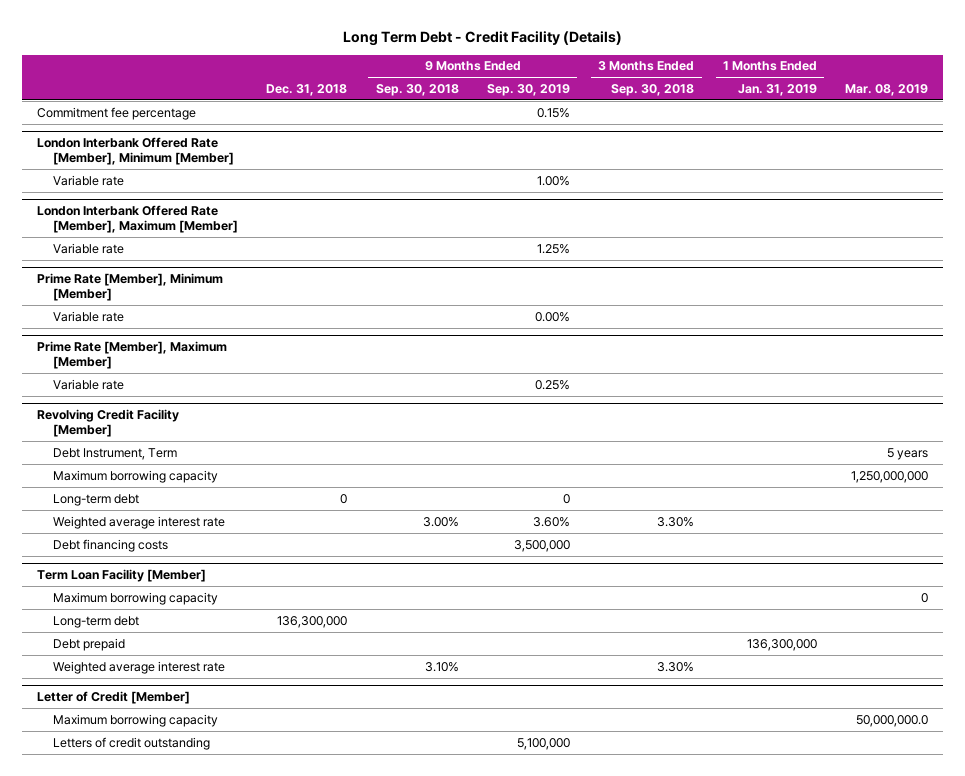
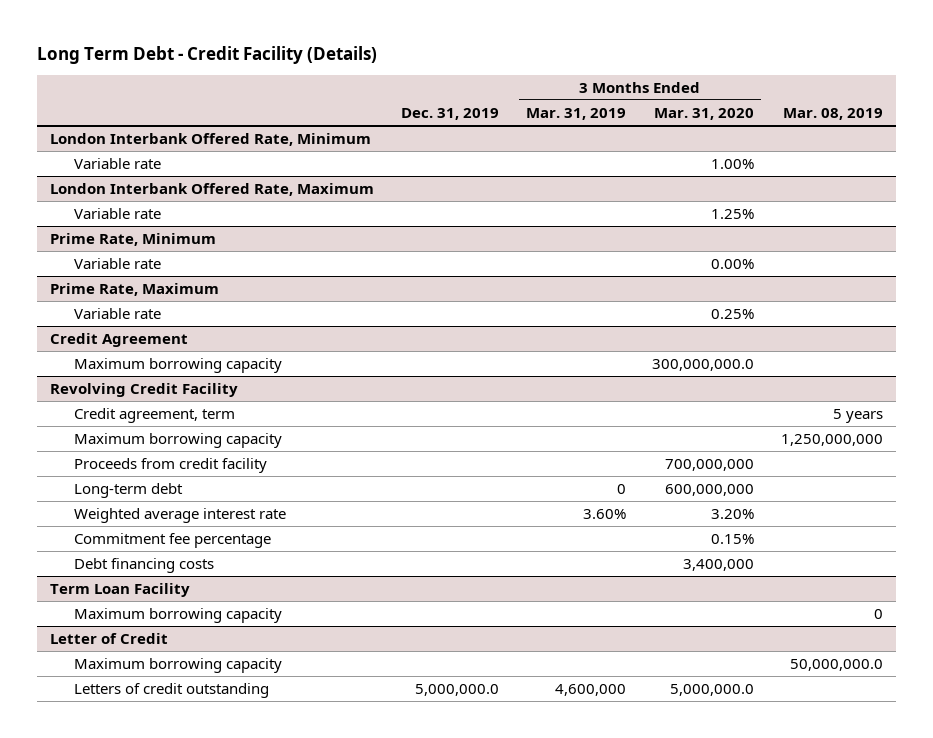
- | Dec. 31, 2018 | 9 Months Ended Sep. 30, 2018 | 9 Months Ended Sep. 30, 2019 | 3 Months Ended Sep. 30, 2018 | 1 Months Ended Jan. 31, 2019 | Mar. 08, 2019
+ | Dec. 31, 2019 | 3 Months Ended Mar. 31, 2019 | 3 Months Ended Mar. 31, 2020 | Mar. 08, 2019
- Commitment fee percentage | | | 0.15% | | |
- London Interbank Offered Rate [Member], Minimum [Member]
+ London Interbank Offered Rate, Minimum
- London Interbank Offered Rate [Member], Maximum [Member]
+ London Interbank Offered Rate, Maximum
- Prime Rate [Member], Minimum [Member]
+ Prime Rate, Minimum
- Prime Rate [Member], Maximum [Member]
+ Prime Rate, Maximum
- Revolving Credit Facility [Member]
- Debt Instrument, Term | | | | | | 5 years
+ Credit Agreement
+ Maximum borrowing capacity | | | 300,000,000.0 |
+ Revolving Credit Facility
+ Credit agreement, term | | | | 5 years
+ Proceeds from credit facility | | | 700,000,000 |
+ Commitment fee percentage | | | 0.15% |
- Term Loan Facility [Member]
+ Term Loan Facility
- Long-term debt | 136,300,000 | | | | |
- Debt prepaid | | | | | 136,300,000 |
- Weighted average interest rate | | 3.10% | | 3.30% | |
- Letter of Credit [Member]
+ Letter of Credit

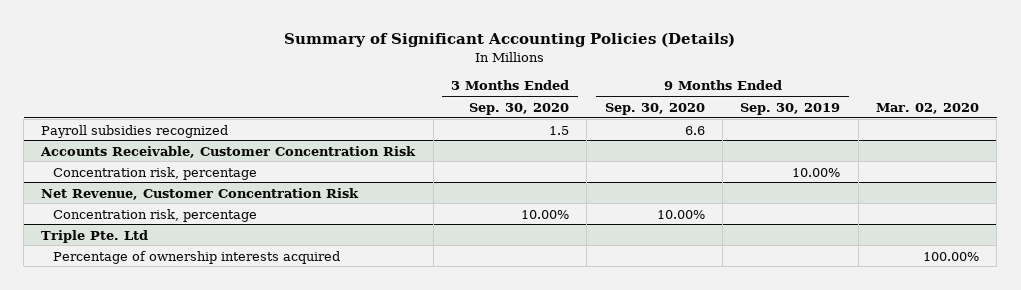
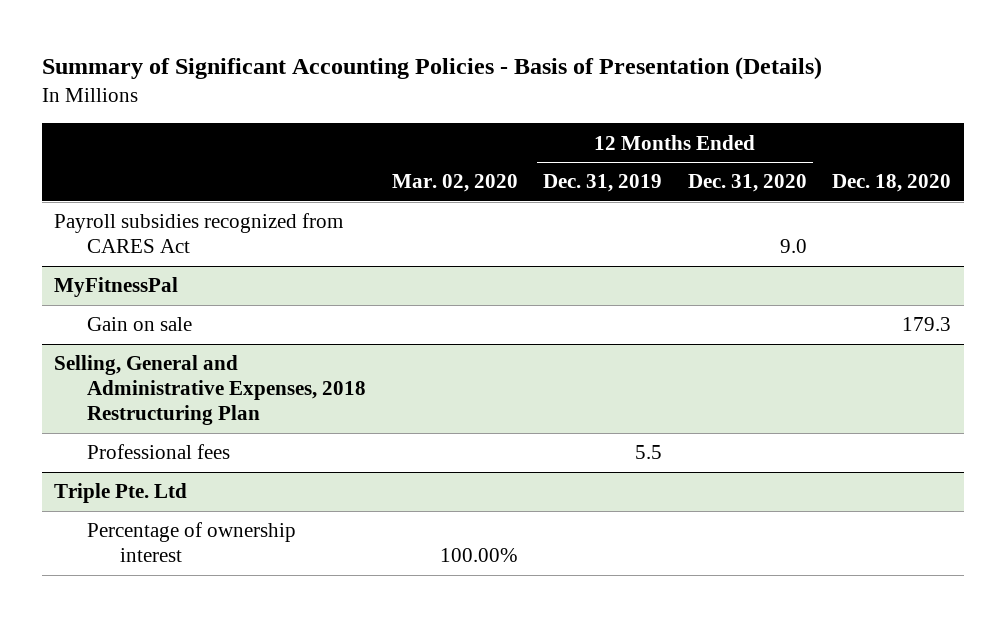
- Summary of Significant Accounting Policies (Details)
+ Summary of Significant Accounting Policies - Basis of Presentation (Details)
- | 3 Months Ended Sep. 30, 2020 | 9 Months Ended Sep. 30, 2020 | 9 Months Ended Sep. 30, 2019 | Mar. 02, 2020
+ | Mar. 02, 2020 | 12 Months Ended Dec. 31, 2019 | 12 Months Ended Dec. 31, 2020 | Dec. 18, 2020
- Payroll subsidies recognized | 1.5 | 6.6 | |
- Accounts Receivable, Customer Concentration Risk
- Concentration risk, percentage | | | 10.00% |
- Net Revenue, Customer Concentration Risk
- Concentration risk, percentage | 10.00% | 10.00% | |
+ Payroll subsidies recognized from CARES Act | | | 9.0 |
+ MyFitnessPal
+ Gain on sale | | | | 179.3
+ Selling, General and Administrative Expenses, 2018 Restructuring Plan
+ Professional fees | | 5.5 | |
@ Triple Pte. Ltd
- Percentage of ownership interests acquired | | | | 100.00%
+ Percentage of ownership interest | 100.00% | | |

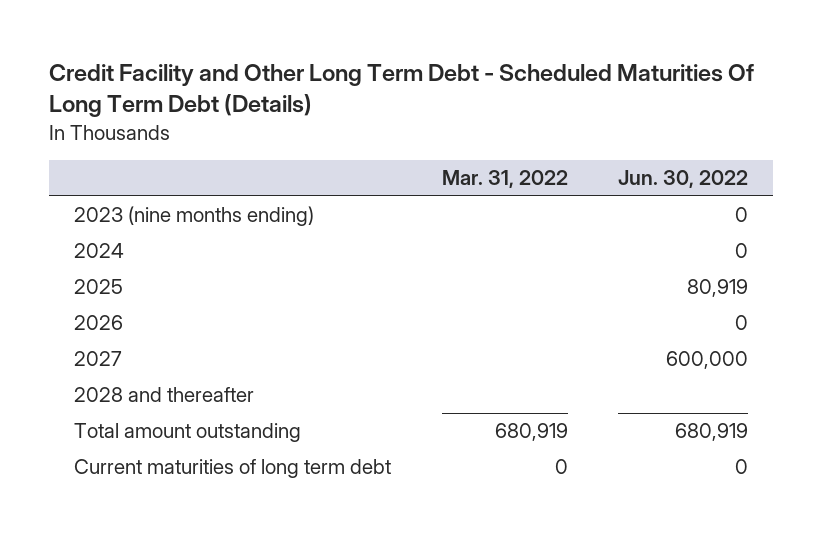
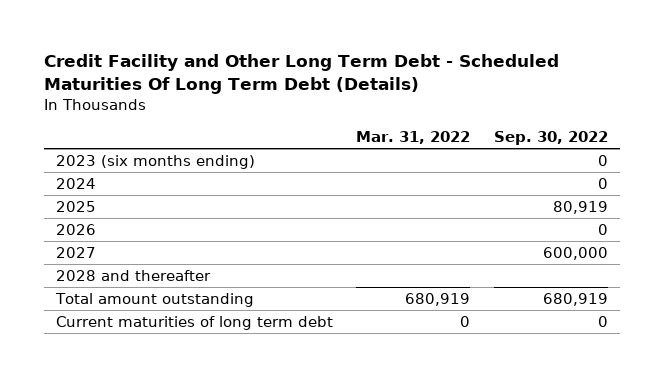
- | Mar. 31, 2022 | Jun. 30, 2022
+ | Mar. 31, 2022 | Sep. 30, 2022
- 2023 (nine months ending) | | 0
+ 2023 (six months ending) | | 0

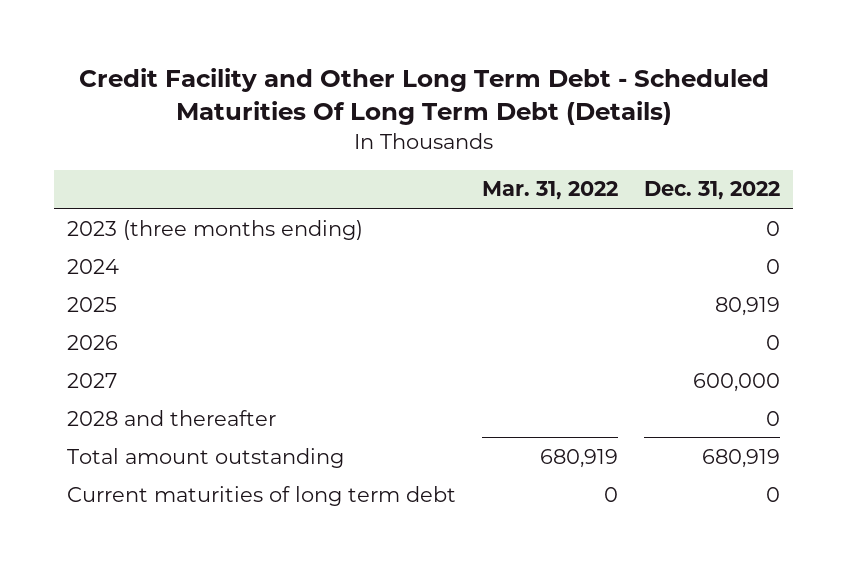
- | Mar. 31, 2022 | Sep. 30, 2022
+ | Mar. 31, 2022 | Dec. 31, 2022
- 2023 (six months ending) | | 0
+ 2023 (three months ending) | | 0

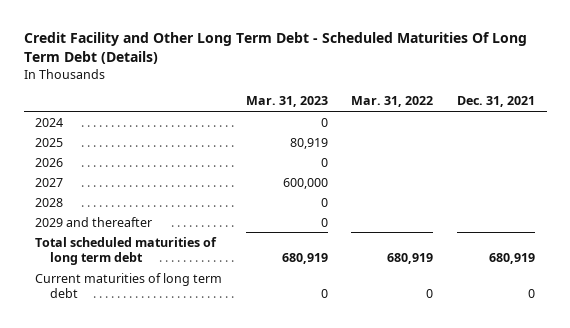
- | Mar. 31, 2022 | Dec. 31, 2022
+ | Mar. 31, 2023 | Mar. 31, 2022 | Dec. 31, 2021
- 2023 (three months ending) | | 0
- 2028 and thereafter | | 0
- Total amount outstanding | 680,919 | 680,919
+ 2028 | 0 | |
+ 2029 and thereafter | 0 | |
+ Total scheduled maturities of long term debt | 680,919 | 680,919 | 680,919

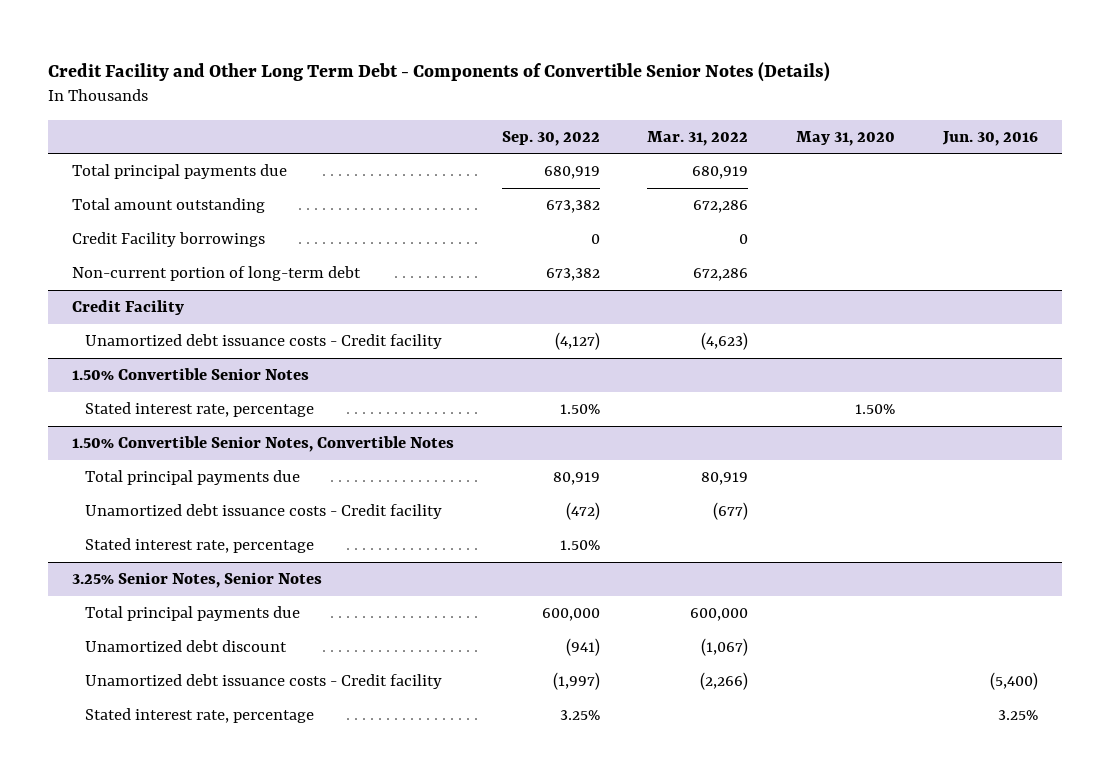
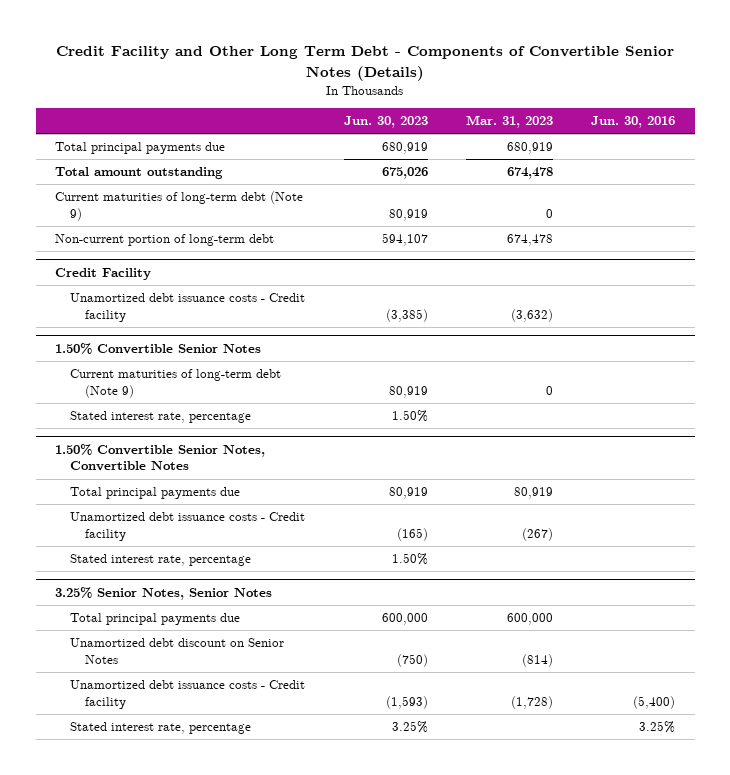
- | Sep. 30, 2022 | Mar. 31, 2022 | May 31, 2020 | Jun. 30, 2016
+ | Jun. 30, 2023 | Mar. 31, 2023 | Jun. 30, 2016
- Credit Facility borrowings | 0 | 0 | |
+ Current maturities of long-term debt (Note 9) | 80,919 | 0 |
@ 1.50% Convertible Senior Notes
+ Current maturities of long-term debt (Note 9) | 80,919 | 0 |
@ 3.25% Senior Notes, Senior Notes
- Unamortized debt discount | (941) | (1,067) | |
+ Unamortized debt discount on Senior Notes | (750) | (814) |

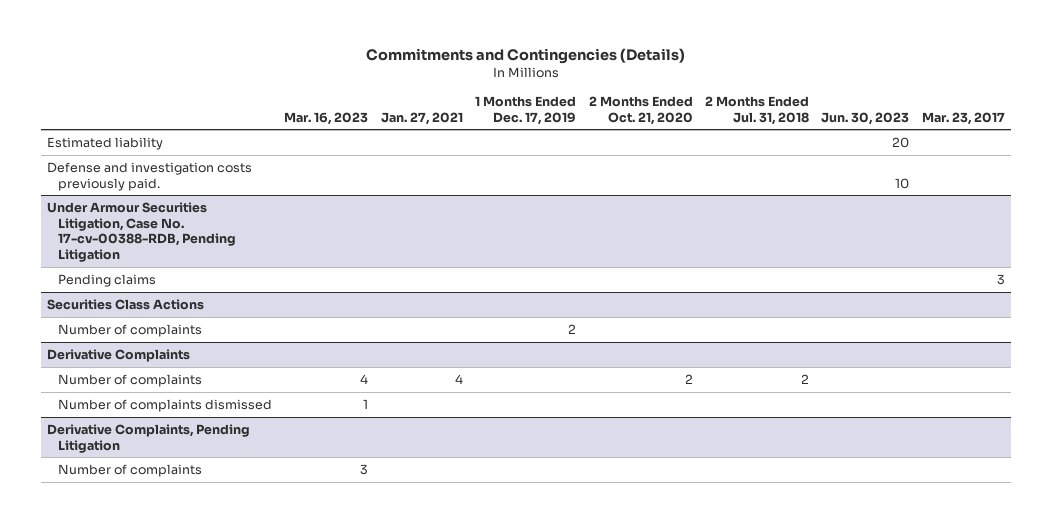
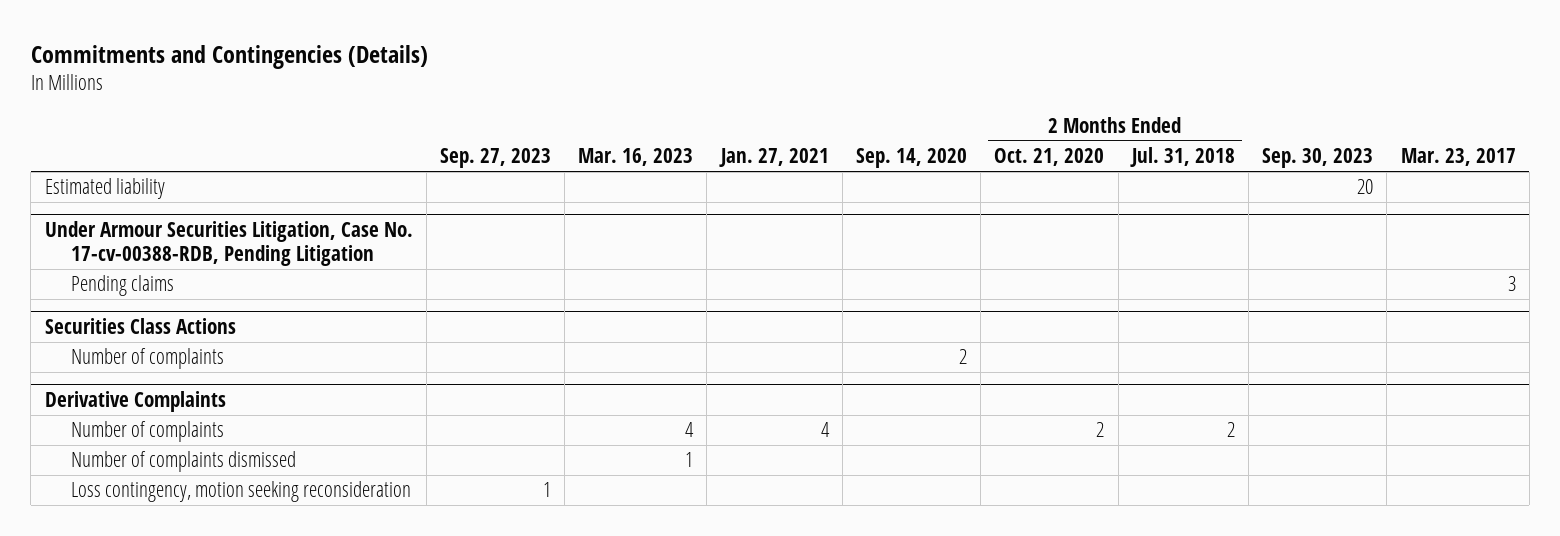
- | Mar. 16, 2023 | Jan. 27, 2021 | 1 Months Ended Dec. 17, 2019 | 2 Months Ended Oct. 21, 2020 | 2 Months Ended Jul. 31, 2018 | Jun. 30, 2023 | Mar. 23, 2017
+ | Sep. 27, 2023 | Mar. 16, 2023 | Jan. 27, 2021 | Sep. 14, 2020 | 2 Months Ended Oct. 21, 2020 | 2 Months Ended Jul. 31, 2018 | Sep. 30, 2023 | Mar. 23, 2017
- Defense and investigation costs previously paid. | | | | | | 10 |
- Derivative Complaints, Pending Litigation
- Number of complaints | 3 | | | | | |
@ Derivative Complaints
+ Loss contingency, motion seeking reconsideration | 1 | | | | | | |

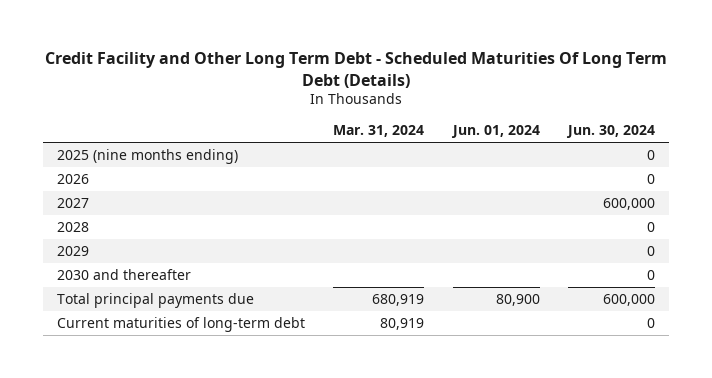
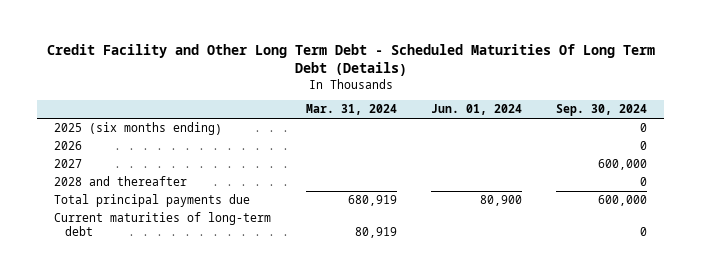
- | Mar. 31, 2024 | Jun. 01, 2024 | Jun. 30, 2024
+ | Mar. 31, 2024 | Jun. 01, 2024 | Sep. 30, 2024
- 2025 (nine months ending) | | | 0
+ 2025 (six months ending) | | | 0
- 2028 | | | 0
- 2029 | | | 0
- 2030 and thereafter | | | 0
+ 2028 and thereafter | | | 0

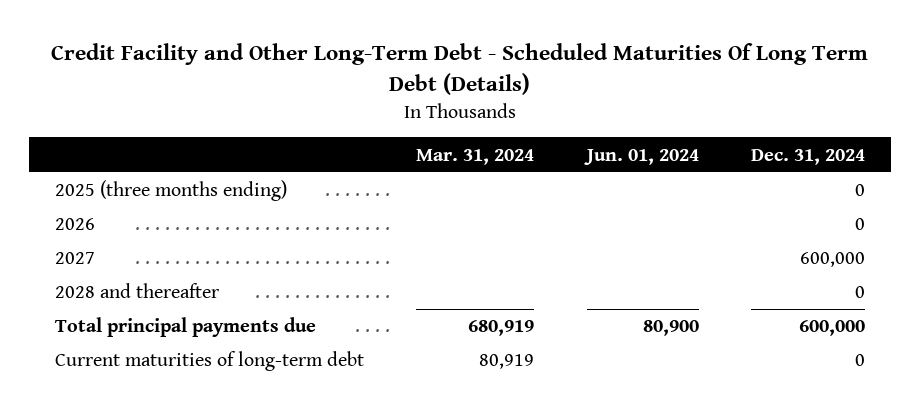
- Credit Facility and Other Long Term Debt - Scheduled Maturities Of Long Term Debt (Details)
+ Credit Facility and Other Long-Term Debt - Scheduled Maturities Of Long Term Debt (Details)
- | Mar. 31, 2024 | Jun. 01, 2024 | Sep. 30, 2024
+ | Mar. 31, 2024 | Jun. 01, 2024 | Dec. 31, 2024
- 2025 (six months ending) | | | 0
+ 2025 (three months ending) | | | 0

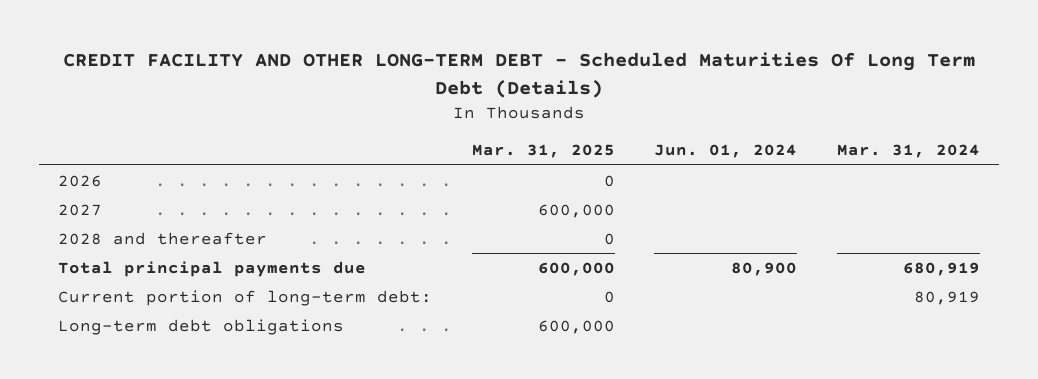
- Credit Facility and Other Long-Term Debt - Scheduled Maturities Of Long Term Debt (Details)
+ CREDIT FACILITY AND OTHER LONG-TERM DEBT - Scheduled Maturities Of Long Term Debt (Details)
- | Mar. 31, 2024 | Jun. 01, 2024 | Dec. 31, 2024
+ | Mar. 31, 2025 | Jun. 01, 2024 | Mar. 31, 2024
- 2025 (three months ending) | | | 0
- Current maturities of long-term debt | 80,919 | | 0
+ Current portion of long-term debt: | 0 | | 80,919
+ Long-term debt obligations | 600,000 | |

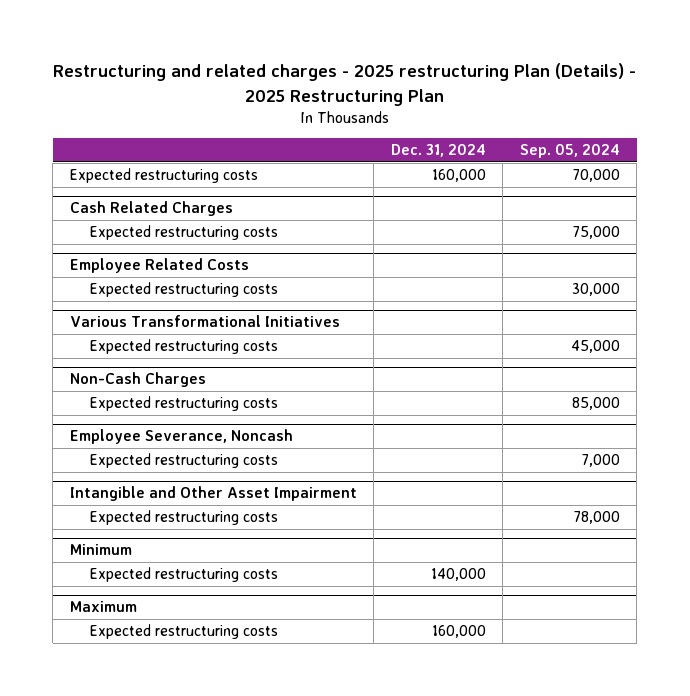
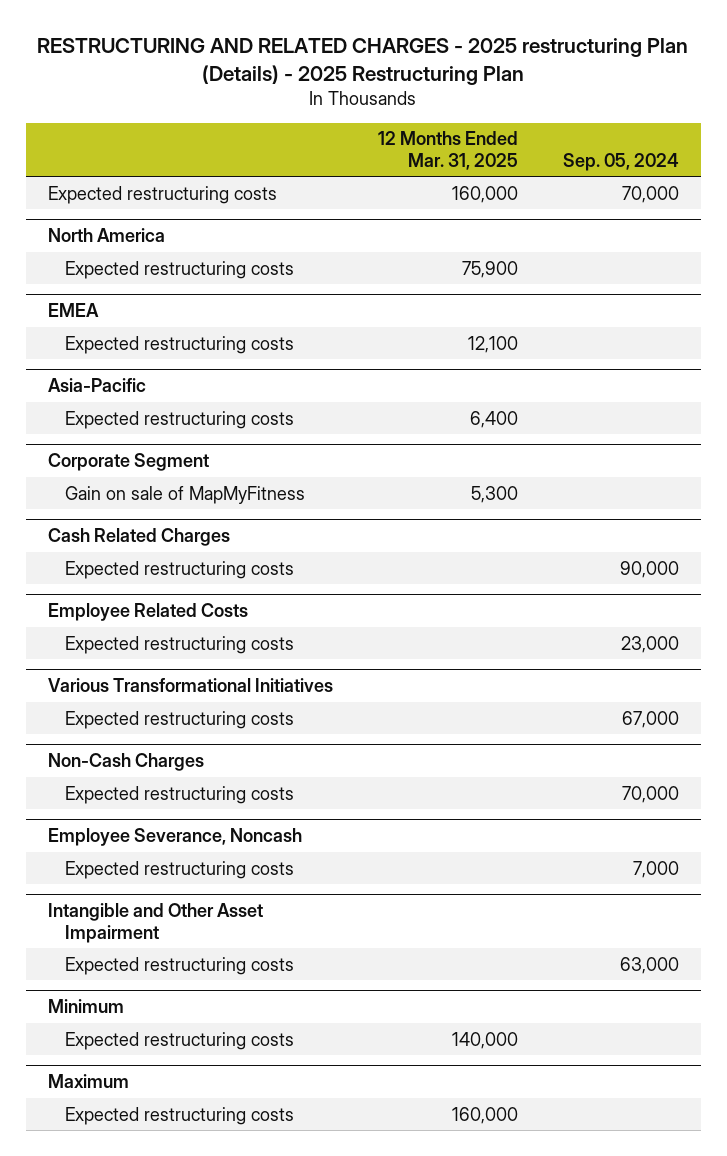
- Restructuring and related charges - 2025 restructuring Plan (Details) - 2025 Restructuring Plan
+ RESTRUCTURING AND RELATED CHARGES - 2025 restructuring Plan (Details) - 2025 Restructuring Plan
- | Dec. 31, 2024 | Sep. 05, 2024
+ | 12 Months Ended Mar. 31, 2025 | Sep. 05, 2024
+ North America
+ Expected restructuring costs | 75,900 |
+ EMEA
+ Expected restructuring costs | 12,100 |
+ Asia-Pacific
+ Expected restructuring costs | 6,400 |
+ Corporate Segment
+ Gain on sale of MapMyFitness | 5,300 |
@ Cash Related Charges
- Expected restructuring costs | | 75,000
+ Expected restructuring costs | | 90,000
@ Employee Related Costs
- Expected restructuring costs | | 30,000
+ Expected restructuring costs | | 23,000
@ Various Transformational Initiatives
- Expected restructuring costs | | 45,000
+ Expected restructuring costs | | 67,000
@ Non-Cash Charges
- Expected restructuring costs | | 85,000
+ Expected restructuring costs | | 70,000
@ Intangible and Other Asset Impairment
- Expected restructuring costs | | 78,000
+ Expected restructuring costs | | 63,000

